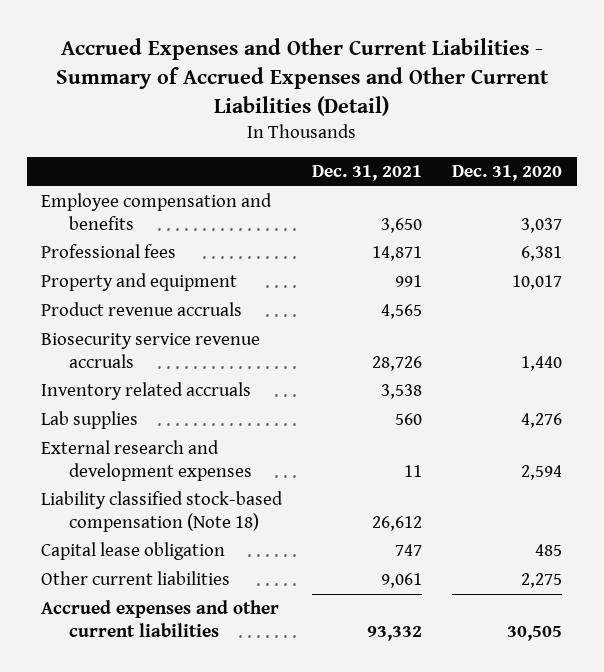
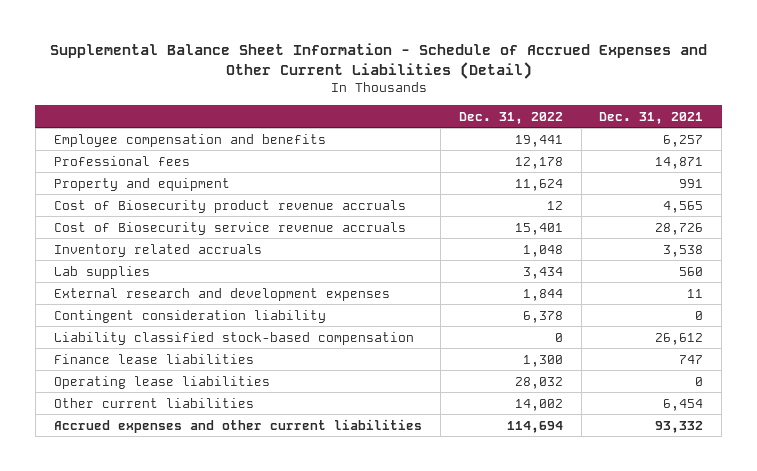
- Accrued Expenses and Other Current Liabilities - Summary of Accrued Expenses and Other Current Liabilities (Detail)
+ Supplemental Balance Sheet Information - Schedule of Accrued Expenses and Other Current Liabilities (Detail)
- | Dec. 31, 2021 | Dec. 31, 2020
+ | Dec. 31, 2022 | Dec. 31, 2021
- Employee compensation and benefits | 3,650 | 3,037
+ Employee compensation and benefits | 19,441 | 6,257
- Product revenue accruals | 4,565 |
- Biosecurity service revenue accruals | 28,726 | 1,440
+ Cost of Biosecurity product revenue accruals | 12 | 4,565
+ Cost of Biosecurity service revenue accruals | 15,401 | 28,726
- Liability classified stock-based compensation (Note 18) | 26,612 |
- Capital lease obligation | 747 | 485
- Other current liabilities | 9,061 | 2,275
+ Contingent consideration liability | 6,378 | 0
+ Liability classified stock-based compensation | 0 | 26,612
+ Finance lease liabilities | 1,300 | 747
+ Operating lease liabilities | 28,032 | 0
+ Other current liabilities | 14,002 | 6,454

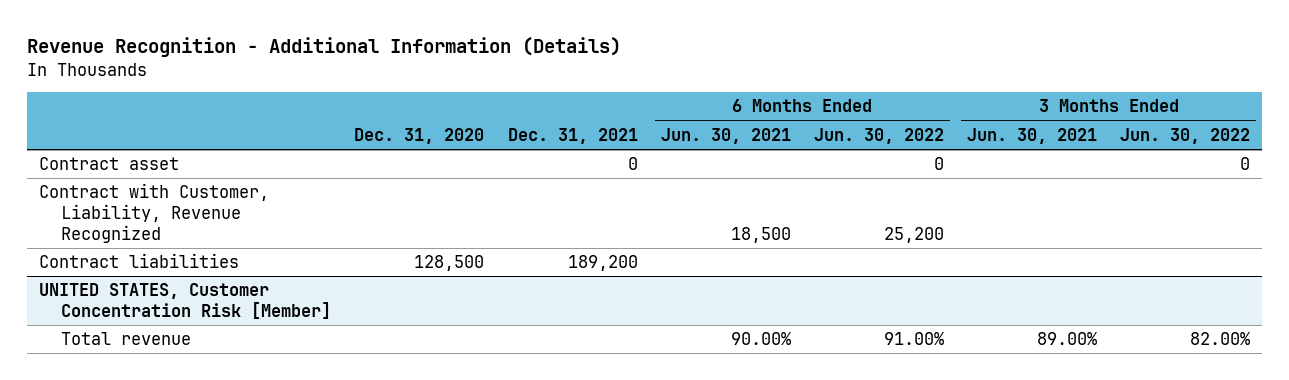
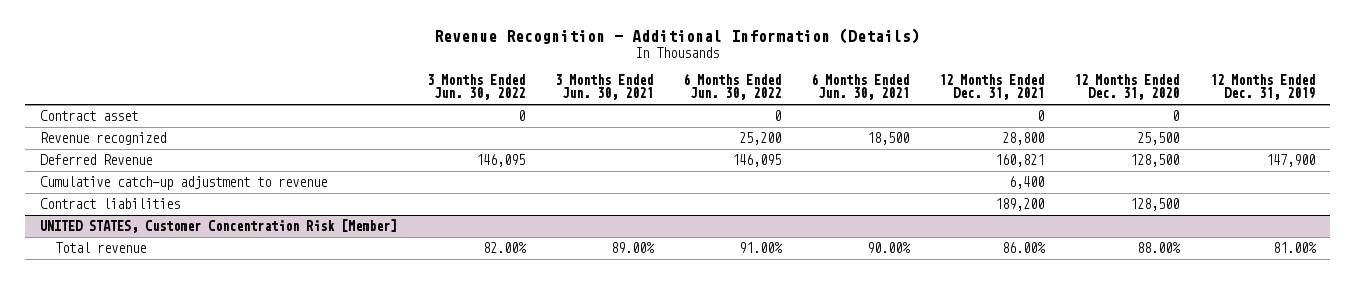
- | Dec. 31, 2020 | Dec. 31, 2021 | 6 Months Ended Jun. 30, 2021 | 6 Months Ended Jun. 30, 2022 | 3 Months Ended Jun. 30, 2021 | 3 Months Ended Jun. 30, 2022
+ | 3 Months Ended Jun. 30, 2022 | 3 Months Ended Jun. 30, 2021 | 6 Months Ended Jun. 30, 2022 | 6 Months Ended Jun. 30, 2021 | 12 Months Ended Dec. 31, 2021 | 12 Months Ended Dec. 31, 2020 | 12 Months Ended Dec. 31, 2019
- Contract with Customer, Liability, Revenue Recognized | | | 18,500 | 25,200 | |
+ Revenue recognized | | | 25,200 | 18,500 | 28,800 | 25,500 |
+ Deferred Revenue | 146,095 | | 146,095 | | 160,821 | 128,500 | 147,900
+ Cumulative catch-up adjustment to revenue | | | | | 6,400 | |

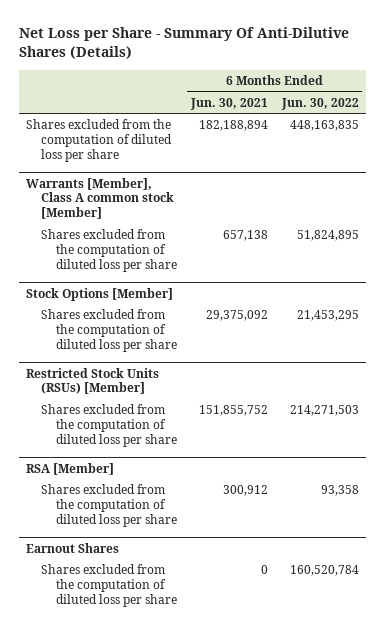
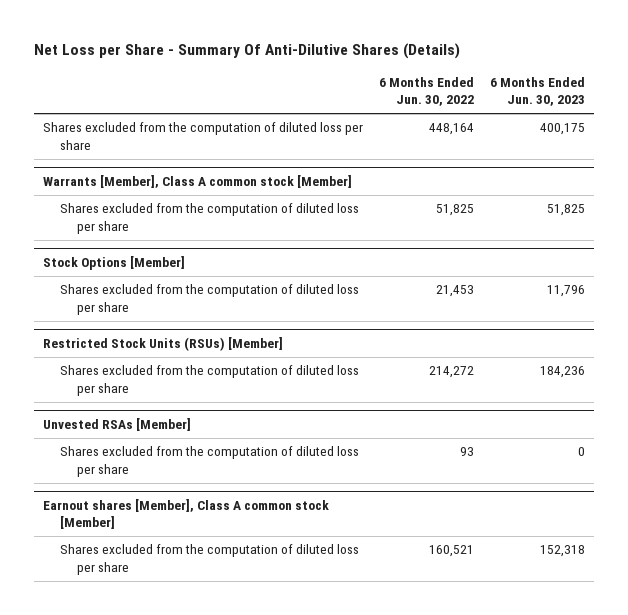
- | 6 Months Ended Jun. 30, 2021 | 6 Months Ended Jun. 30, 2022
+ | 6 Months Ended Jun. 30, 2022 | 6 Months Ended Jun. 30, 2023
- Shares excluded from the computation of diluted loss per share | 182,188,894 | 448,163,835
+ Shares excluded from the computation of diluted loss per share | 448,164 | 400,175
@ Warrants [Member], Class A common stock [Member]
- Shares excluded from the computation of diluted loss per share | 657,138 | 51,824,895
+ Shares excluded from the computation of diluted loss per share | 51,825 | 51,825
@ Stock Options [Member]
- Shares excluded from the computation of diluted loss per share | 29,375,092 | 21,453,295
+ Shares excluded from the computation of diluted loss per share | 21,453 | 11,796
@ Restricted Stock Units (RSUs) [Member]
- Shares excluded from the computation of diluted loss per share | 151,855,752 | 214,271,503
- RSA [Member]
- Shares excluded from the computation of diluted loss per share | 300,912 | 93,358
- Earnout Shares
- Shares excluded from the computation of diluted loss per share | 0 | 160,520,784
@ Restricted Stock Units (RSUs) [Member]
+ Shares excluded from the computation of diluted loss per share | 214,272 | 184,236
+ Unvested RSAs [Member]
+ Shares excluded from the computation of diluted loss per share | 93 | 0
+ Earnout shares [Member], Class A common stock [Member]
+ Shares excluded from the computation of diluted loss per share | 160,521 | 152,318

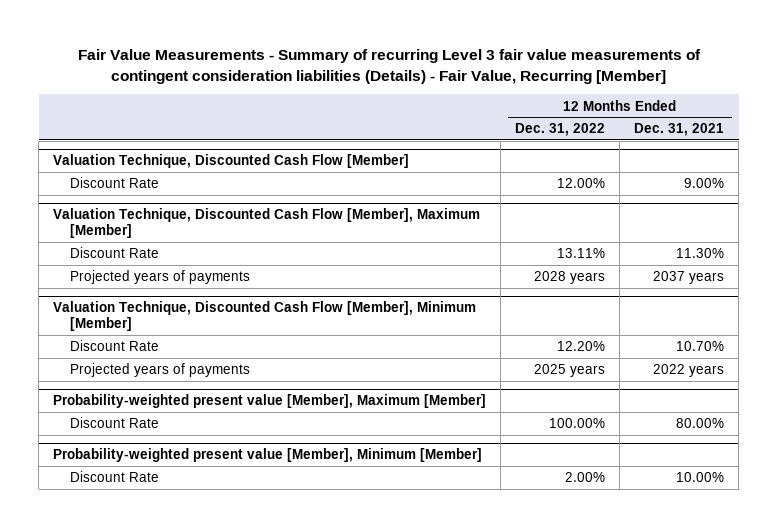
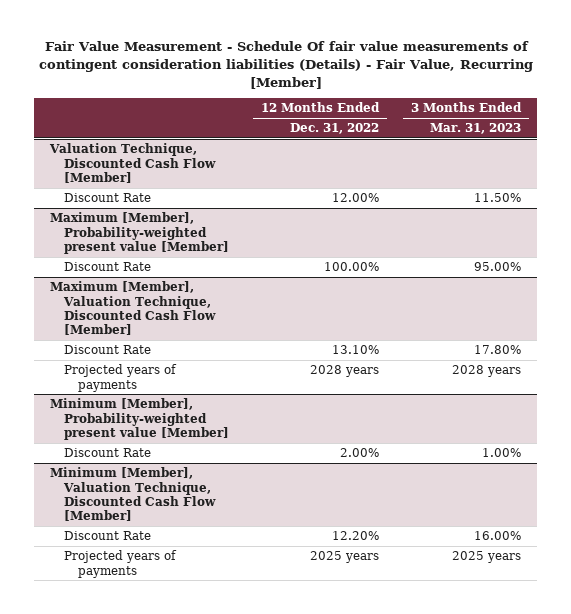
- Fair Value Measurements - Summary of recurring Level 3 fair value measurements of contingent consideration liabilities (Details) - Fair Value, Recurring [Member]
+ Fair Value Measurement - Schedule Of fair value measurements of contingent consideration liabilities (Details) - Fair Value, Recurring [Member]
- | 12 Months Ended Dec. 31, 2022 | 12 Months Ended Dec. 31, 2021
+ | 12 Months Ended Dec. 31, 2022 | 3 Months Ended Mar. 31, 2023
- Valuation Technique, Discounted Cash Flow [Member], Maximum [Member]
- Discount Rate | 13.11% | 11.30%
+ Maximum [Member], Probability-weighted present value [Member]
+ Discount Rate | 100.00% | 95.00%
+ Maximum [Member], Valuation Technique, Discounted Cash Flow [Member]
+ Discount Rate | 13.10% | 17.80%
- Valuation Technique, Discounted Cash Flow [Member], Minimum [Member]
+ Minimum [Member], Probability-weighted present value [Member]
+ Discount Rate | 2.00% | 1.00%
+ Minimum [Member], Valuation Technique, Discounted Cash Flow [Member]
- Probability-weighted present value [Member], Maximum [Member]
- Discount Rate | 100.00% | 80.00%
- Probability-weighted present value [Member], Minimum [Member]
- Discount Rate | 2.00% | 10.00%

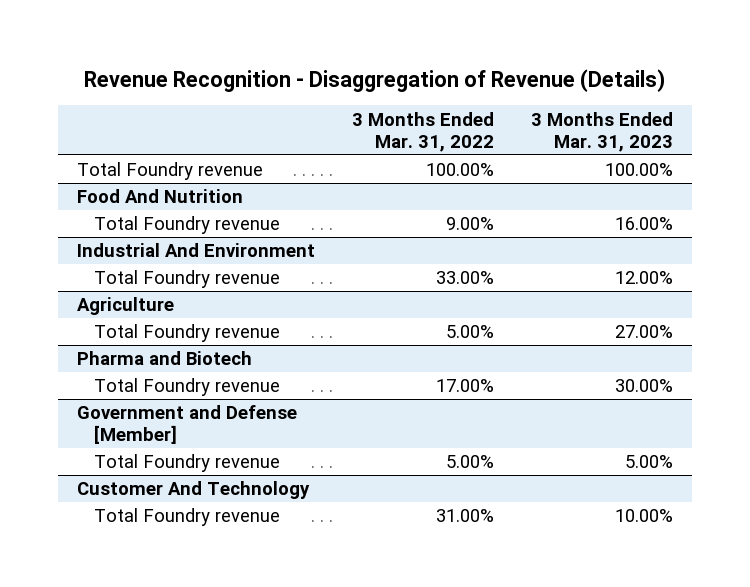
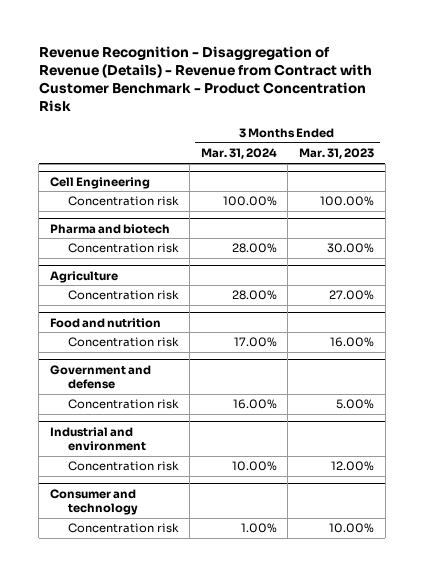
- Revenue Recognition - Disaggregation of Revenue (Details)
+ Revenue Recognition - Disaggregation of Revenue (Details) - Revenue from Contract with Customer Benchmark - Product Concentration Risk
- | 3 Months Ended Mar. 31, 2022 | 3 Months Ended Mar. 31, 2023
+ | 3 Months Ended Mar. 31, 2024 | 3 Months Ended Mar. 31, 2023
- Total Foundry revenue | 100.00% | 100.00%
- Food And Nutrition
- Total Foundry revenue | 9.00% | 16.00%
- Industrial And Environment
- Total Foundry revenue | 33.00% | 12.00%
+ Cell Engineering
+ Concentration risk | 100.00% | 100.00%
+ Pharma and biotech
+ Concentration risk | 28.00% | 30.00%
@ Agriculture
- Total Foundry revenue | 5.00% | 27.00%
- Pharma and Biotech
- Total Foundry revenue | 17.00% | 30.00%
- Government and Defense [Member]
- Total Foundry revenue | 5.00% | 5.00%
- Customer And Technology
- Total Foundry revenue | 31.00% | 10.00%
@ Agriculture
+ Concentration risk | 28.00% | 27.00%
+ Food and nutrition
+ Concentration risk | 17.00% | 16.00%
+ Government and defense
+ Concentration risk | 16.00% | 5.00%
+ Industrial and environment
+ Concentration risk | 10.00% | 12.00%
+ Consumer and technology
+ Concentration risk | 1.00% | 10.00%

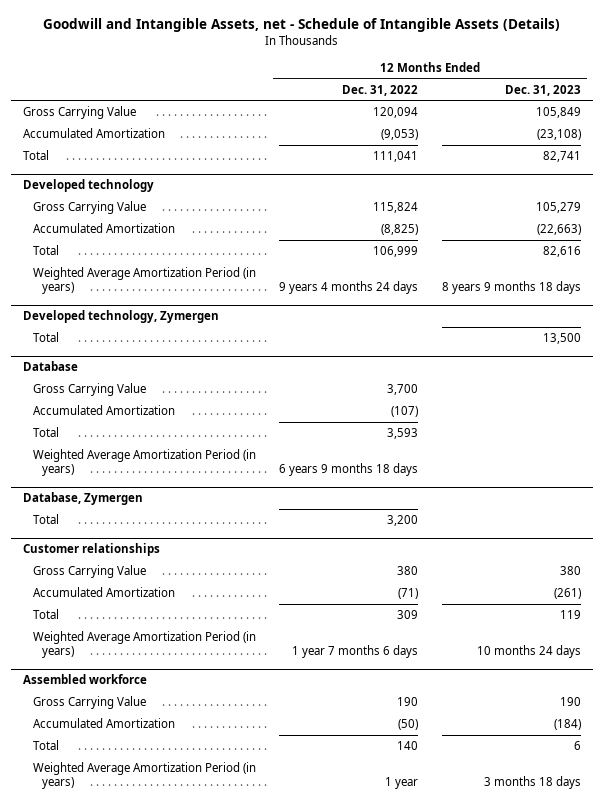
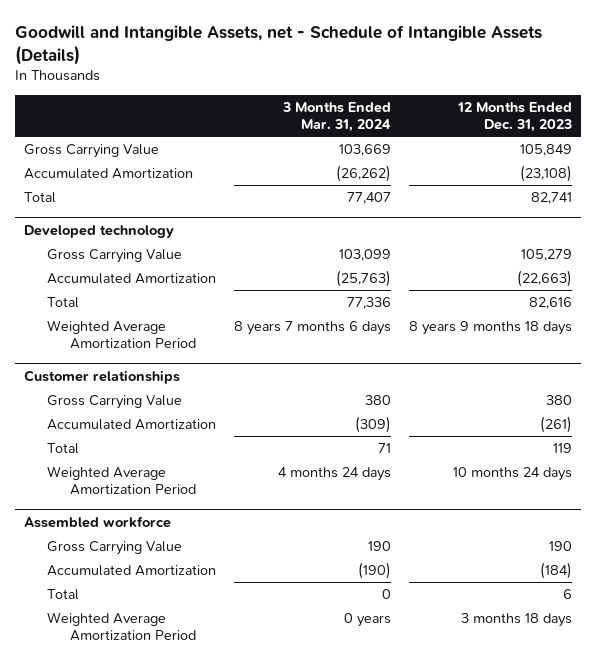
- | 12 Months Ended Dec. 31, 2022 | 12 Months Ended Dec. 31, 2023
+ | 3 Months Ended Mar. 31, 2024 | 12 Months Ended Dec. 31, 2023
@ Developed technology
- Weighted Average Amortization Period (in years) | 9 years 4 months 24 days | 8 years 9 months 18 days
- Developed technology, Zymergen
- Total | | 13,500
- Database
- Gross Carrying Value | 3,700 |
- Accumulated Amortization | (107) |
- Total | 3,593 |
- Weighted Average Amortization Period (in years) | 6 years 9 months 18 days |
- Database, Zymergen
- Total | 3,200 |
@ Developed technology
+ Weighted Average Amortization Period | 8 years 7 months 6 days | 8 years 9 months 18 days
@ Customer relationships
- Weighted Average Amortization Period (in years) | 1 year 7 months 6 days | 10 months 24 days
+ Weighted Average Amortization Period | 4 months 24 days | 10 months 24 days
@ Assembled workforce
- Weighted Average Amortization Period (in years) | 1 year | 3 months 18 days
+ Weighted Average Amortization Period | 0 years | 3 months 18 days

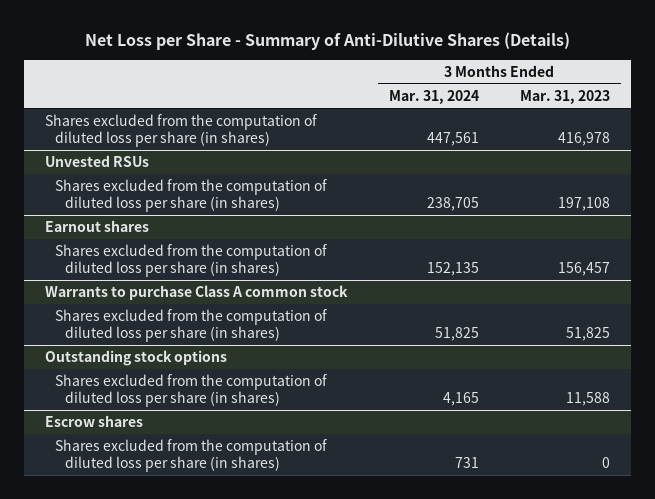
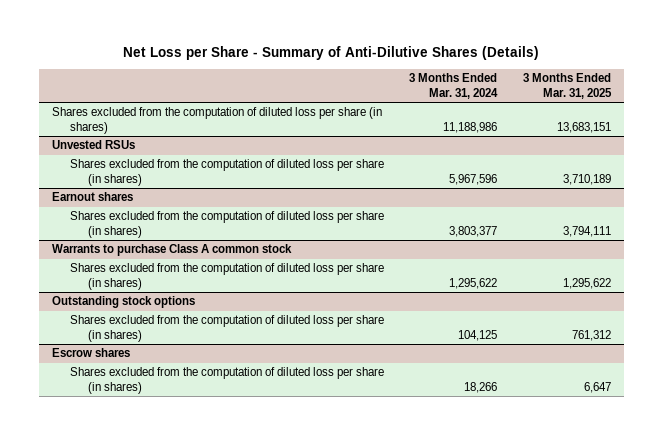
- | 3 Months Ended Mar. 31, 2024 | 3 Months Ended Mar. 31, 2023
+ | 3 Months Ended Mar. 31, 2024 | 3 Months Ended Mar. 31, 2025
- Shares excluded from the computation of diluted loss per share (in shares) | 447,561 | 416,978
+ Shares excluded from the computation of diluted loss per share (in shares) | 11,188,986 | 13,683,151
@ Unvested RSUs
- Shares excluded from the computation of diluted loss per share (in shares) | 238,705 | 197,108
+ Shares excluded from the computation of diluted loss per share (in shares) | 5,967,596 | 3,710,189
@ Earnout shares
- Shares excluded from the computation of diluted loss per share (in shares) | 152,135 | 156,457
+ Shares excluded from the computation of diluted loss per share (in shares) | 3,803,377 | 3,794,111
@ Warrants to purchase Class A common stock
- Shares excluded from the computation of diluted loss per share (in shares) | 51,825 | 51,825
+ Shares excluded from the computation of diluted loss per share (in shares) | 1,295,622 | 1,295,622
@ Outstanding stock options
- Shares excluded from the computation of diluted loss per share (in shares) | 4,165 | 11,588
+ Shares excluded from the computation of diluted loss per share (in shares) | 104,125 | 761,312
@ Escrow shares
- Shares excluded from the computation of diluted loss per share (in shares) | 731 | 0
+ Shares excluded from the computation of diluted loss per share (in shares) | 18,266 | 6,647

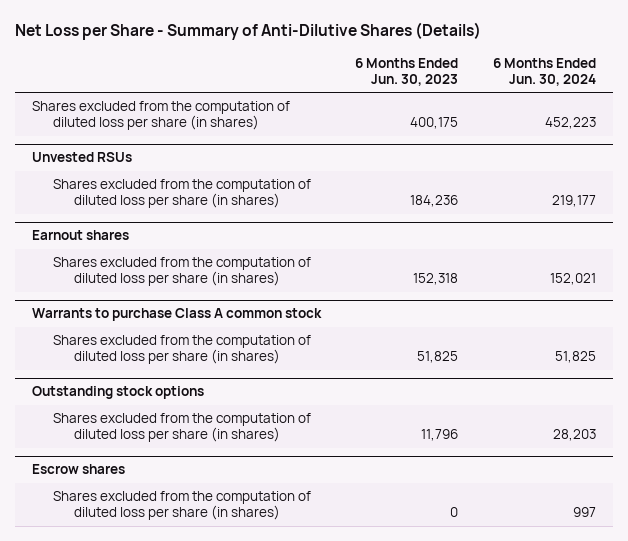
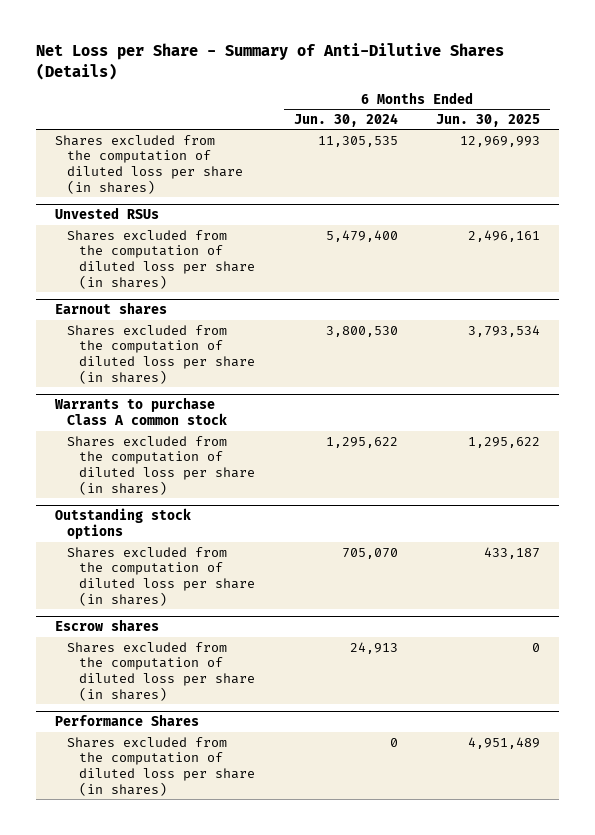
- | 6 Months Ended Jun. 30, 2023 | 6 Months Ended Jun. 30, 2024
+ | 6 Months Ended Jun. 30, 2024 | 6 Months Ended Jun. 30, 2025
- Shares excluded from the computation of diluted loss per share (in shares) | 400,175 | 452,223
+ Shares excluded from the computation of diluted loss per share (in shares) | 11,305,535 | 12,969,993
@ Unvested RSUs
- Shares excluded from the computation of diluted loss per share (in shares) | 184,236 | 219,177
+ Shares excluded from the computation of diluted loss per share (in shares) | 5,479,400 | 2,496,161
@ Earnout shares
- Shares excluded from the computation of diluted loss per share (in shares) | 152,318 | 152,021
+ Shares excluded from the computation of diluted loss per share (in shares) | 3,800,530 | 3,793,534
@ Warrants to purchase Class A common stock
- Shares excluded from the computation of diluted loss per share (in shares) | 51,825 | 51,825
+ Shares excluded from the computation of diluted loss per share (in shares) | 1,295,622 | 1,295,622
@ Outstanding stock options
- Shares excluded from the computation of diluted loss per share (in shares) | 11,796 | 28,203
+ Shares excluded from the computation of diluted loss per share (in shares) | 705,070 | 433,187
@ Escrow shares
- Shares excluded from the computation of diluted loss per share (in shares) | 0 | 997
+ Shares excluded from the computation of diluted loss per share (in shares) | 24,913 | 0
+ Performance Shares
+ Shares excluded from the computation of diluted loss per share (in shares) | 0 | 4,951,489

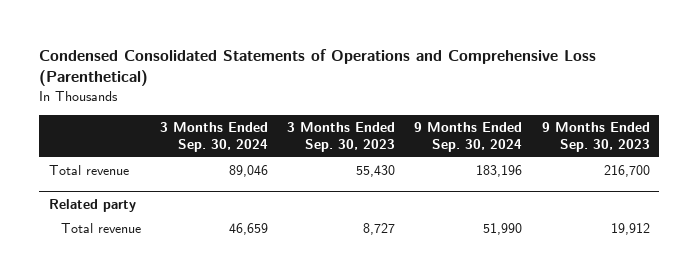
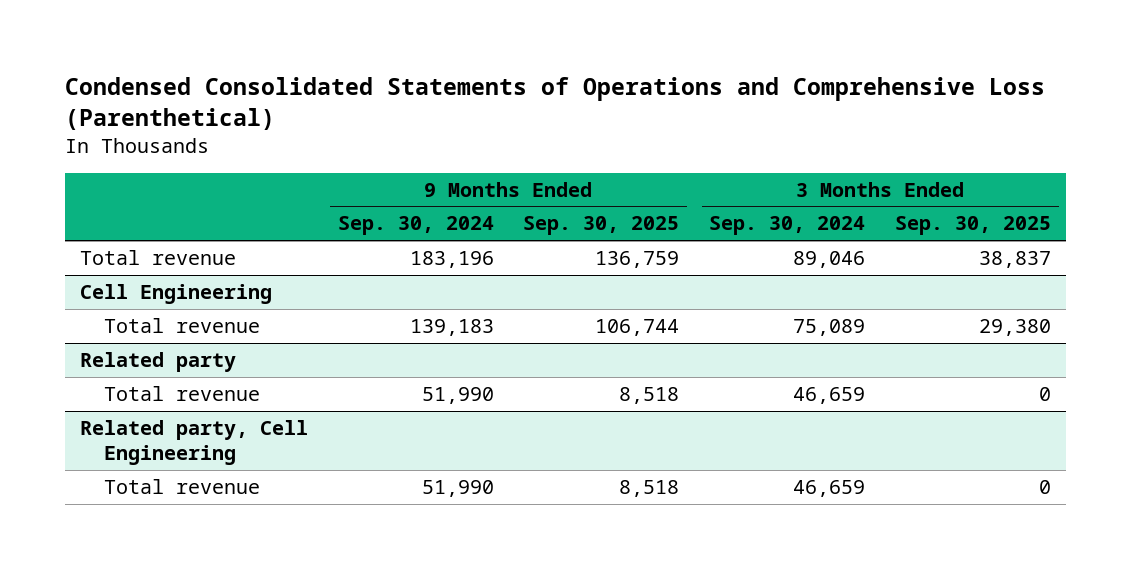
- | 3 Months Ended Sep. 30, 2024 | 3 Months Ended Sep. 30, 2023 | 9 Months Ended Sep. 30, 2024 | 9 Months Ended Sep. 30, 2023
+ | 9 Months Ended Sep. 30, 2024 | 9 Months Ended Sep. 30, 2025 | 3 Months Ended Sep. 30, 2024 | 3 Months Ended Sep. 30, 2025
+ Cell Engineering
+ Total revenue | 139,183 | 106,744 | 75,089 | 29,380
+ Related party, Cell Engineering
+ Total revenue | 51,990 | 8,518 | 46,659 | 0

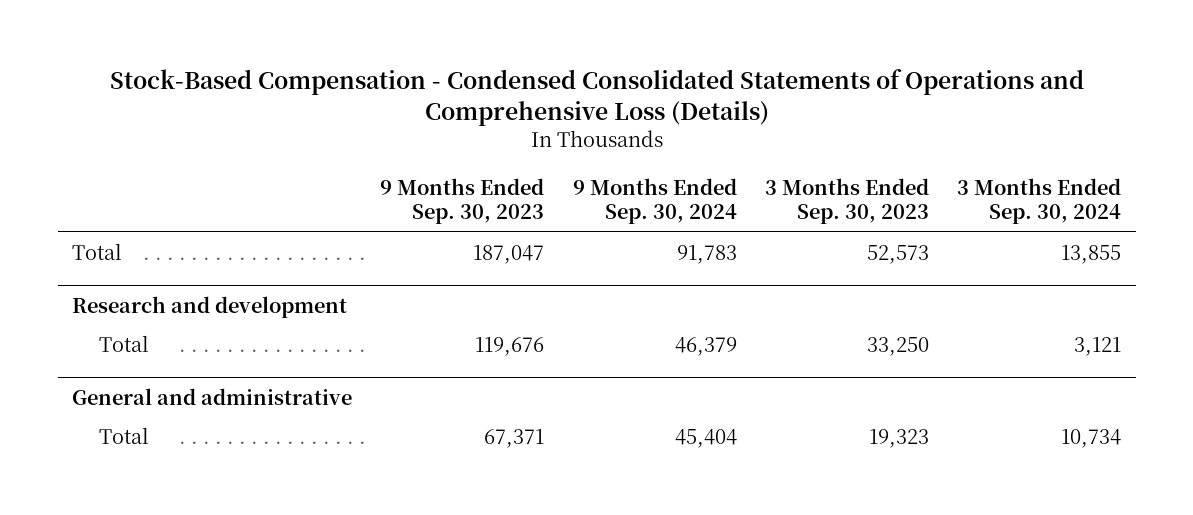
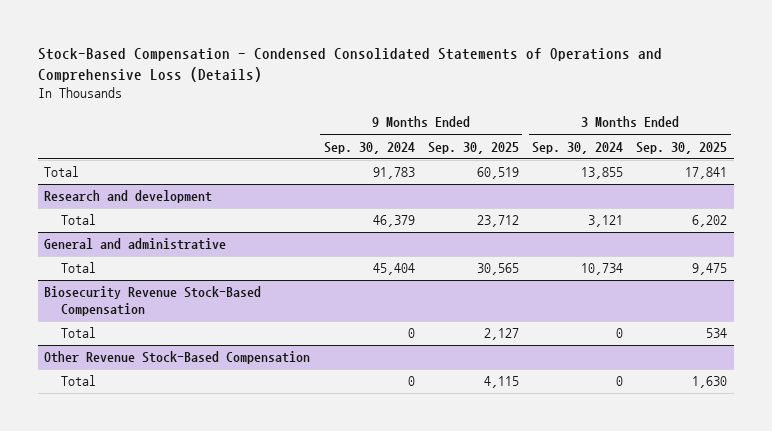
- | 9 Months Ended Sep. 30, 2023 | 9 Months Ended Sep. 30, 2024 | 3 Months Ended Sep. 30, 2023 | 3 Months Ended Sep. 30, 2024
+ | 9 Months Ended Sep. 30, 2024 | 9 Months Ended Sep. 30, 2025 | 3 Months Ended Sep. 30, 2024 | 3 Months Ended Sep. 30, 2025
+ Biosecurity Revenue Stock-Based Compensation
+ Total | 0 | 2,127 | 0 | 534
+ Other Revenue Stock-Based Compensation
+ Total | 0 | 4,115 | 0 | 1,630

